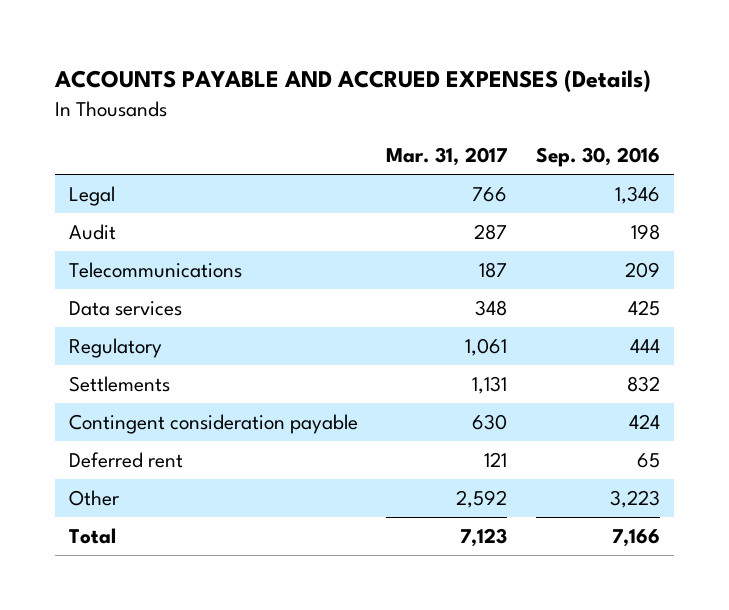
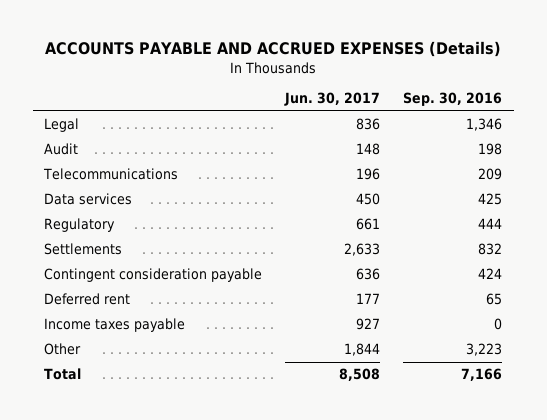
- | Mar. 31, 2017 | Sep. 30, 2016
+ | Jun. 30, 2017 | Sep. 30, 2016
+ Income taxes payable | 927 | 0

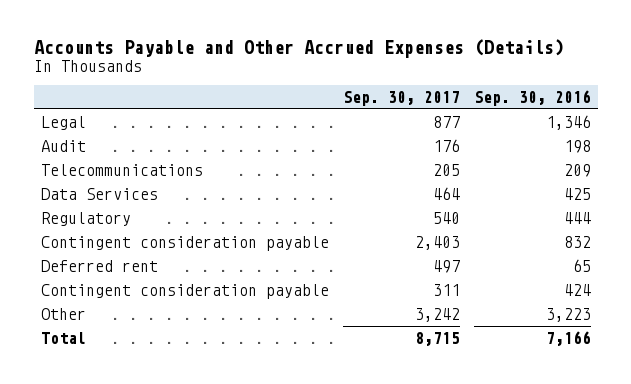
- ACCOUNTS PAYABLE AND ACCRUED EXPENSES (Details)
+ Accounts Payable and Other Accrued Expenses (Details)
- | Jun. 30, 2017 | Sep. 30, 2016
+ | Sep. 30, 2017 | Sep. 30, 2016
- Data services | 450 | 425
+ Data Services | 464 | 425
- Settlements | 2,633 | 832
+ Contingent consideration payable | 2,403 | 832
- Income taxes payable | 927 | 0
moved down: Contingent consideration payable | 311 | 424

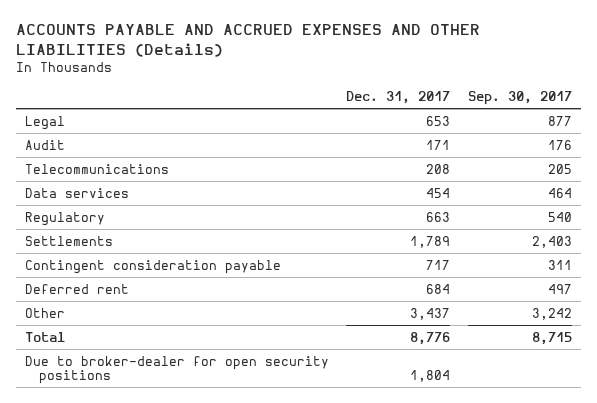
- Accounts Payable and Other Accrued Expenses (Details)
+ ACCOUNTS PAYABLE AND ACCRUED EXPENSES AND OTHER LIABILITIES (Details)
- | Sep. 30, 2017 | Sep. 30, 2016
+ | Dec. 31, 2017 | Sep. 30, 2017
- Data Services | 464 | 425
+ Data services | 454 | 464
- Contingent consideration payable | 2,403 | 832
+ Settlements | 1,789 | 2,403
moved down: Deferred rent | 684 | 497
+ Due to broker-dealer for open security positions | 1,804 |

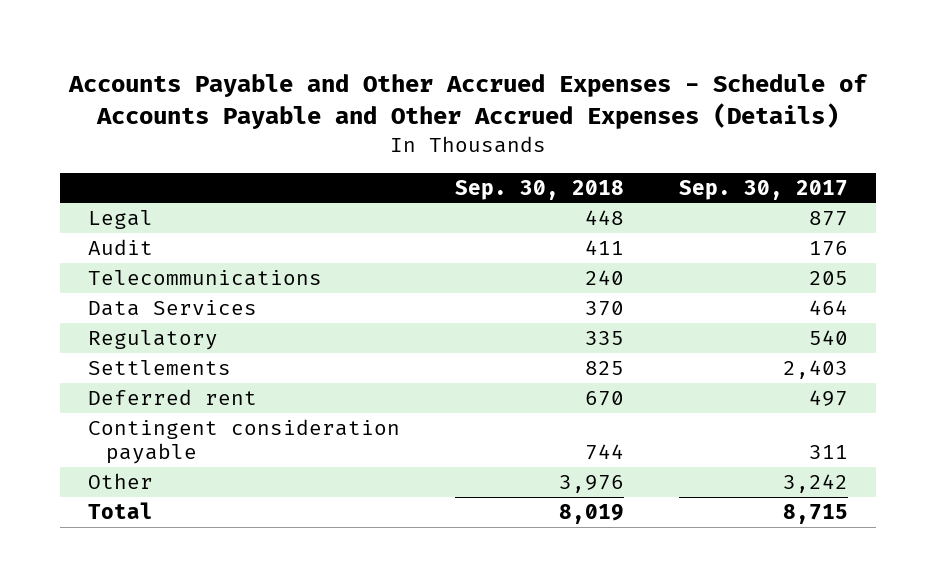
- ACCOUNTS PAYABLE AND ACCRUED EXPENSES AND OTHER LIABILITIES (Details)
+ Accounts Payable and Other Accrued Expenses - Schedule of Accounts Payable and Other Accrued Expenses (Details)
- | Dec. 31, 2017 | Sep. 30, 2017
+ | Sep. 30, 2018 | Sep. 30, 2017
- Data services | 454 | 464
+ Data Services | 370 | 464
moved down: Contingent consideration payable | 744 | 311
- Due to broker-dealer for open security positions | 1,804 |

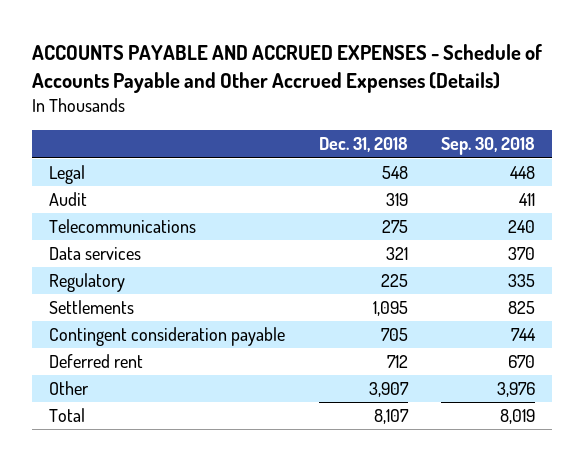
- Accounts Payable and Other Accrued Expenses - Schedule of Accounts Payable and Other Accrued Expenses (Details)
+ ACCOUNTS PAYABLE AND ACCRUED EXPENSES - Schedule of Accounts Payable and Other Accrued Expenses (Details)
- | Sep. 30, 2018 | Sep. 30, 2017
+ | Dec. 31, 2018 | Sep. 30, 2018
- Data Services | 370 | 464
+ Data services | 321 | 370
moved down: Deferred rent | 712 | 670

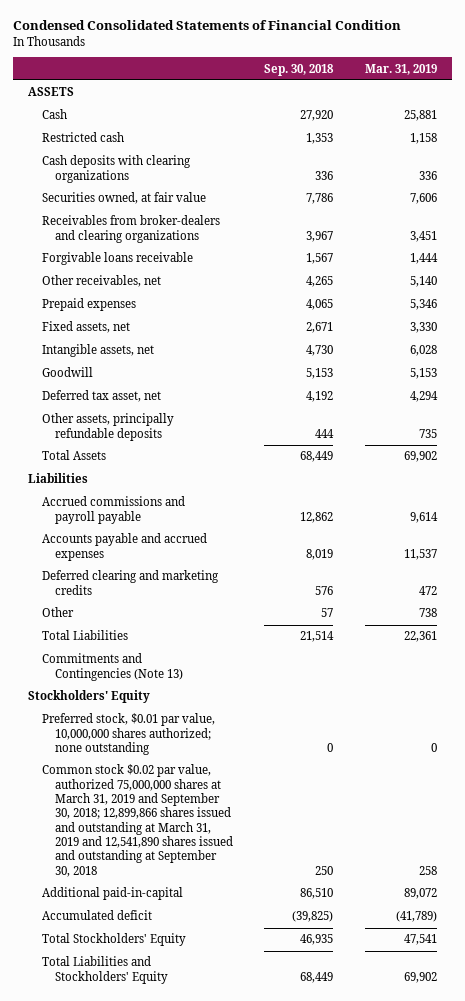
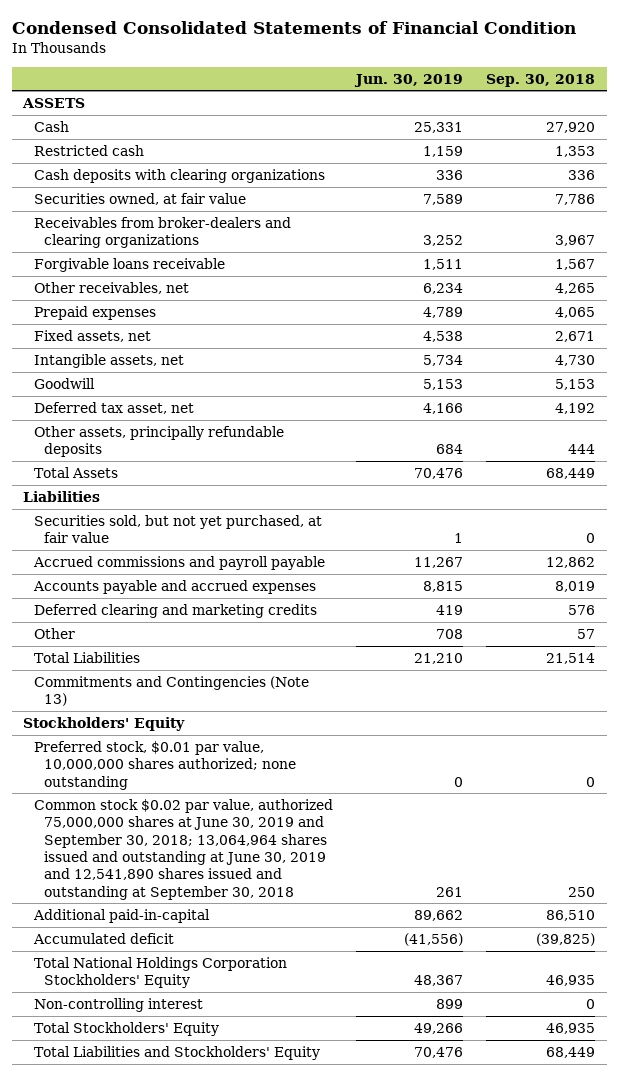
- | Sep. 30, 2018 | Mar. 31, 2019
+ | Jun. 30, 2019 | Sep. 30, 2018
+ Securities sold, but not yet purchased, at fair value | 1 | 0
- Common stock $0.02 par value, authorized 75,000,000 shares at March 31, 2019 and September 30, 2018; 12,899,866 shares issued and outstanding at March 31, 2019 and 12,541,890 shares issued and outstanding at September 30, 2018 | 250 | 258
+ Common stock $0.02 par value, authorized 75,000,000 shares at June 30, 2019 and September 30, 2018; 13,064,964 shares issued and outstanding at June 30, 2019 and 12,541,890 shares issued and outstanding at September 30, 2018 | 261 | 250
+ Total National Holdings Corporation Stockholders' Equity | 48,367 | 46,935
+ Non-controlling interest | 899 | 0

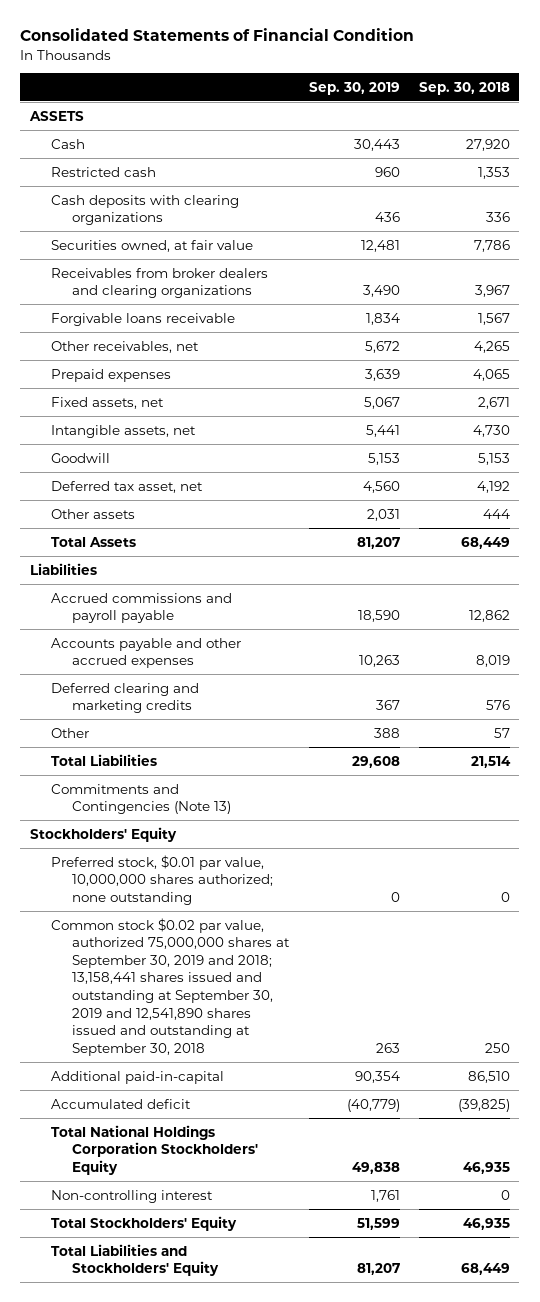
- Condensed Consolidated Statements of Financial Condition
+ Consolidated Statements of Financial Condition
- | Jun. 30, 2019 | Sep. 30, 2018
+ | Sep. 30, 2019 | Sep. 30, 2018
- Receivables from broker-dealers and clearing organizations | 3,252 | 3,967
+ Receivables from broker dealers and clearing organizations | 3,490 | 3,967
- Other assets, principally refundable deposits | 684 | 444
+ Other assets | 2,031 | 444
- Securities sold, but not yet purchased, at fair value | 1 | 0
- Accounts payable and accrued expenses | 8,815 | 8,019
+ Accounts payable and other accrued expenses | 10,263 | 8,019
- Common stock $0.02 par value, authorized 75,000,000 shares at June 30, 2019 and September 30, 2018; 13,064,964 shares issued and outstanding at June 30, 2019 and 12,541,890 shares issued and outstanding at September 30, 2018 | 261 | 250
+ Common stock $0.02 par value, authorized 75,000,000 shares at September 30, 2019 and 2018; 13,158,441 shares issued and outstanding at September 30, 2019 and 12,541,890 shares issued and outstanding at September 30, 2018 | 263 | 250

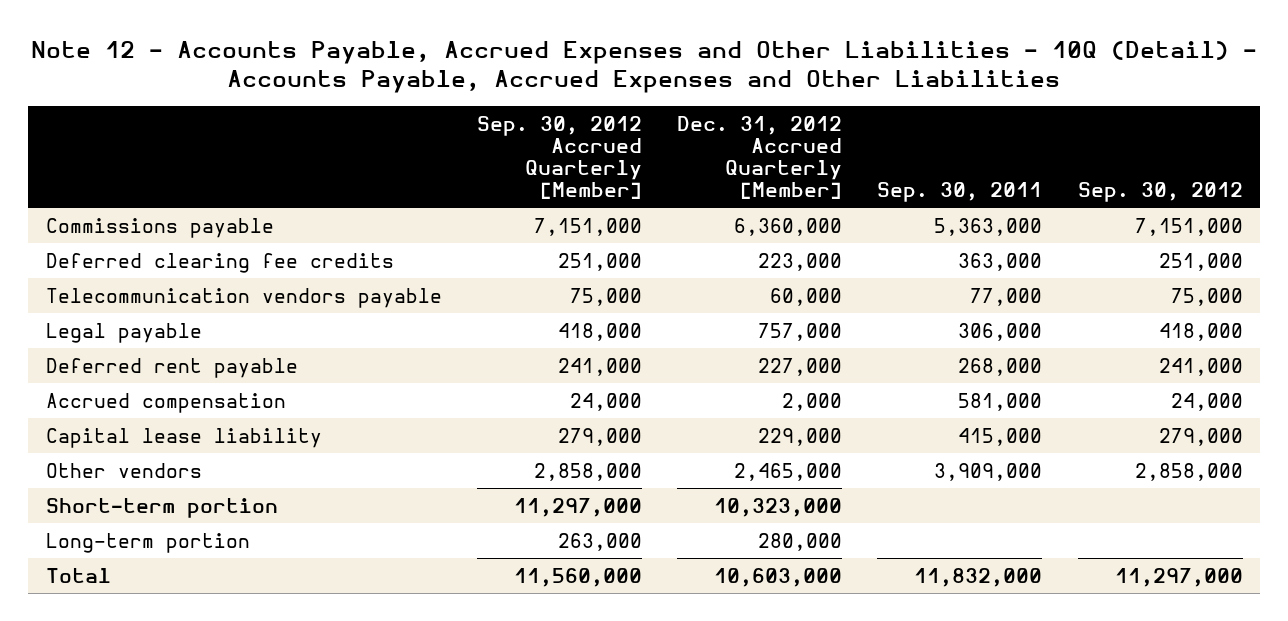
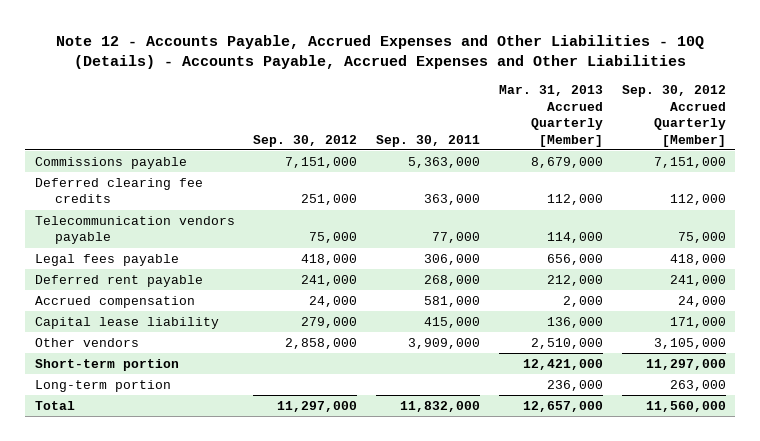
- Note 12 - Accounts Payable, Accrued Expenses and Other Liabilities - 10Q (Detail) - Accounts Payable, Accrued Expenses and Other Liabilities
+ Note 12 - Accounts Payable, Accrued Expenses and Other Liabilities - 10Q (Details) - Accounts Payable, Accrued Expenses and Other Liabilities
- | Sep. 30, 2012 Accrued Quarterly [Member] | Dec. 31, 2012 Accrued Quarterly [Member] | Sep. 30, 2011 | Sep. 30, 2012
+ | Sep. 30, 2012 | Sep. 30, 2011 | Mar. 31, 2013 Accrued Quarterly [Member] | Sep. 30, 2012 Accrued Quarterly [Member]
- Deferred clearing fee credits | 251,000 | 223,000 | 363,000 | 251,000
+ Deferred clearing fee credits | 251,000 | 363,000 | 112,000 | 112,000
- Legal payable | 418,000 | 757,000 | 306,000 | 418,000
+ Legal fees payable | 418,000 | 306,000 | 656,000 | 418,000
- Capital lease liability | 279,000 | 229,000 | 415,000 | 279,000
- Other vendors | 2,858,000 | 2,465,000 | 3,909,000 | 2,858,000
+ Capital lease liability | 279,000 | 415,000 | 136,000 | 171,000
+ Other vendors | 2,858,000 | 3,909,000 | 2,510,000 | 3,105,000

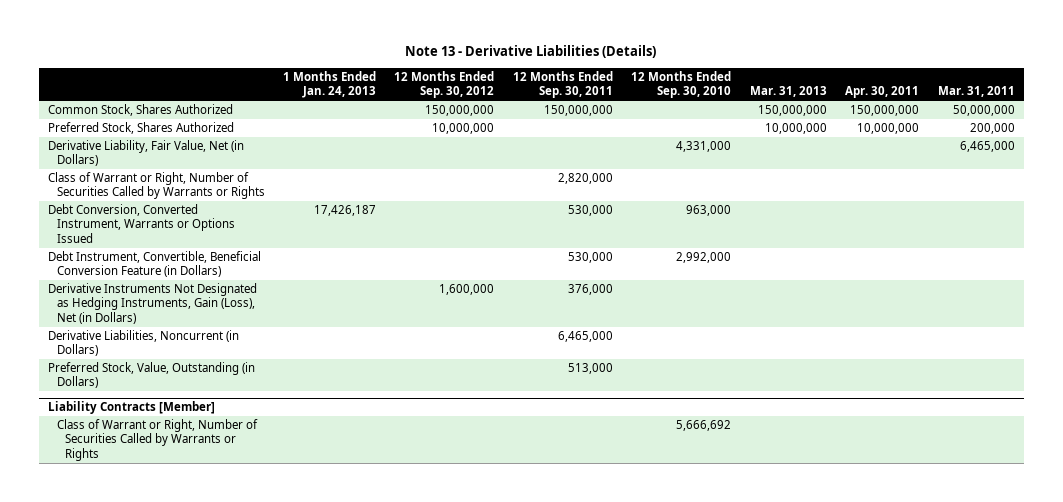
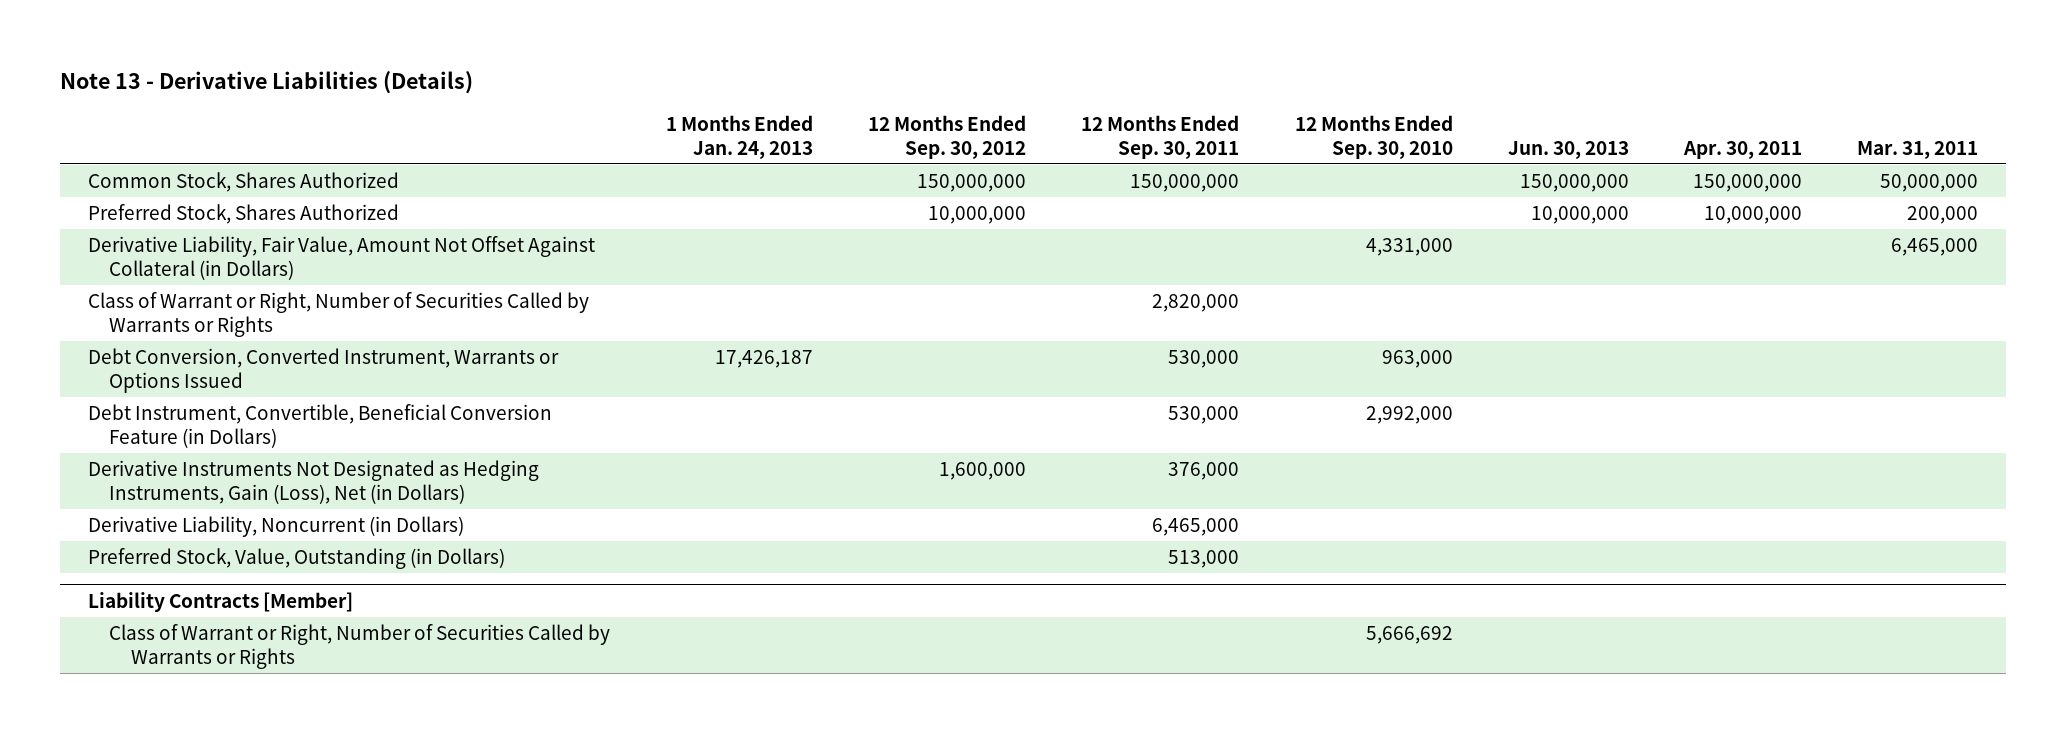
- | 1 Months Ended Jan. 24, 2013 | 12 Months Ended Sep. 30, 2012 | 12 Months Ended Sep. 30, 2011 | 12 Months Ended Sep. 30, 2010 | Mar. 31, 2013 | Apr. 30, 2011 | Mar. 31, 2011
+ | 1 Months Ended Jan. 24, 2013 | 12 Months Ended Sep. 30, 2012 | 12 Months Ended Sep. 30, 2011 | 12 Months Ended Sep. 30, 2010 | Jun. 30, 2013 | Apr. 30, 2011 | Mar. 31, 2011
- Derivative Liability, Fair Value, Net (in Dollars) | | | | 4,331,000 | | | 6,465,000
+ Derivative Liability, Fair Value, Amount Not Offset Against Collateral (in Dollars) | | | | 4,331,000 | | | 6,465,000
- Derivative Liabilities, Noncurrent (in Dollars) | | | 6,465,000 | | | |
+ Derivative Liability, Noncurrent (in Dollars) | | | 6,465,000 | | | |

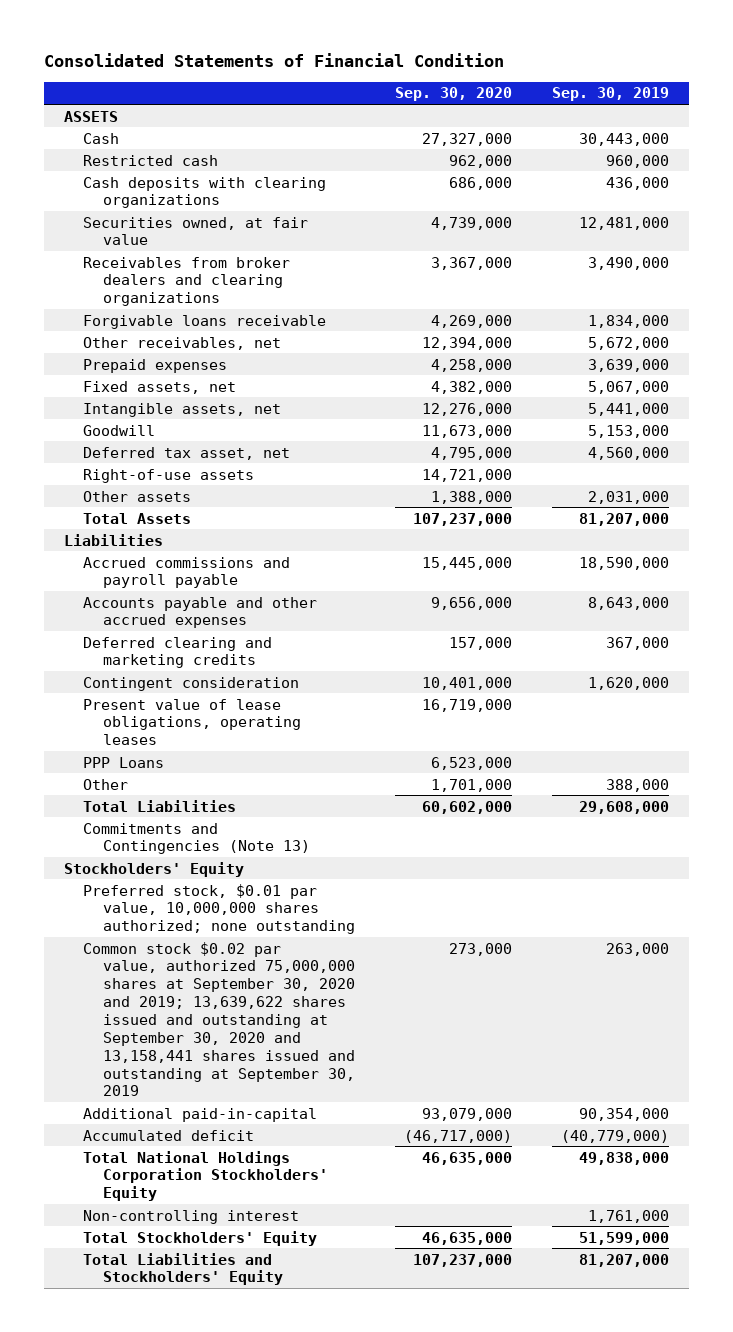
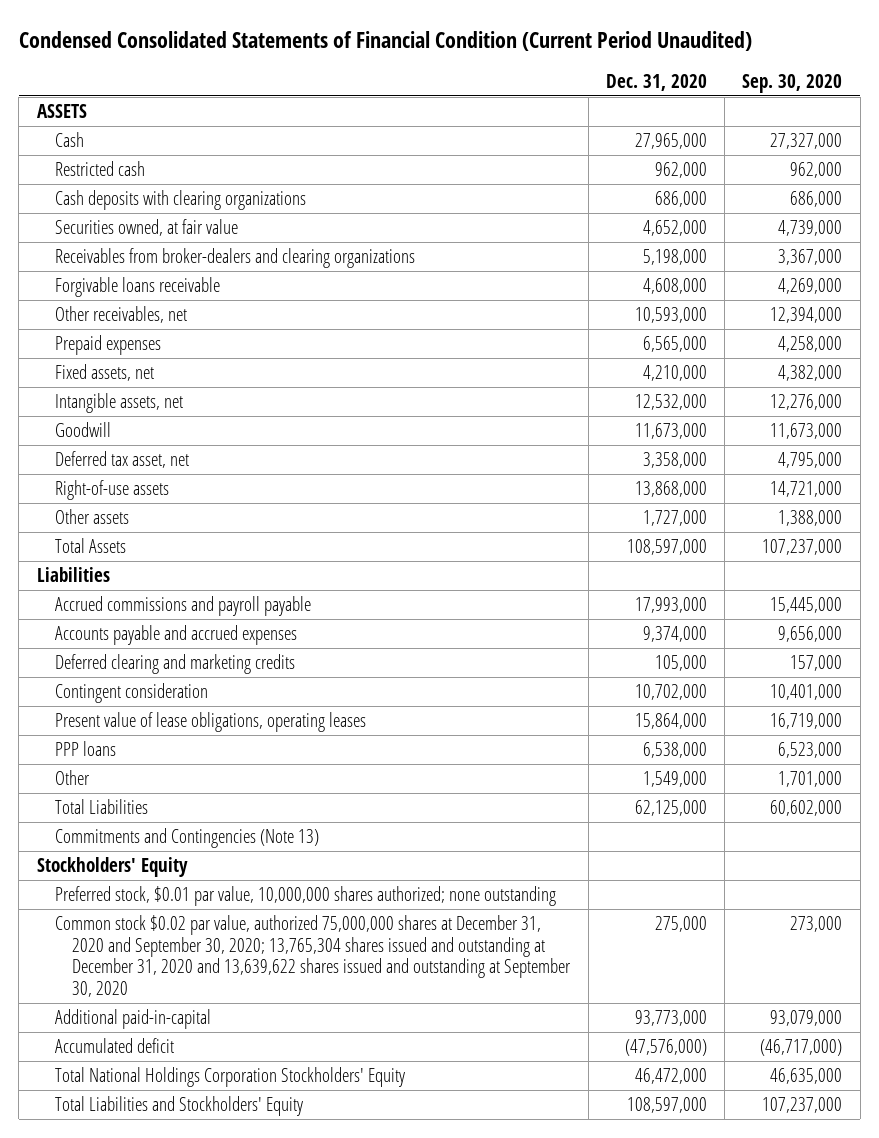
- Consolidated Statements of Financial Condition
+ Condensed Consolidated Statements of Financial Condition (Current Period Unaudited)
- | Sep. 30, 2020 | Sep. 30, 2019
+ | Dec. 31, 2020 | Sep. 30, 2020
- Receivables from broker dealers and clearing organizations | 3,367,000 | 3,490,000
+ Receivables from broker-dealers and clearing organizations | 5,198,000 | 3,367,000
- Accounts payable and other accrued expenses | 9,656,000 | 8,643,000
+ Accounts payable and accrued expenses | 9,374,000 | 9,656,000
- PPP Loans | 6,523,000 |
+ PPP loans | 6,538,000 | 6,523,000
- Common stock $0.02 par value, authorized 75,000,000 shares at September 30, 2020 and 2019; 13,639,622 shares issued and outstanding at September 30, 2020 and 13,158,441 shares issued and outstanding at September 30, 2019 | 273,000 | 263,000
+ Common stock $0.02 par value, authorized 75,000,000 shares at December 31, 2020 and September 30, 2020; 13,765,304 shares issued and outstanding at December 31, 2020 and 13,639,622 shares issued and outstanding at September 30, 2020 | 275,000 | 273,000
- Non-controlling interest | | 1,761,000
- Total Stockholders' Equity | 46,635,000 | 51,599,000

